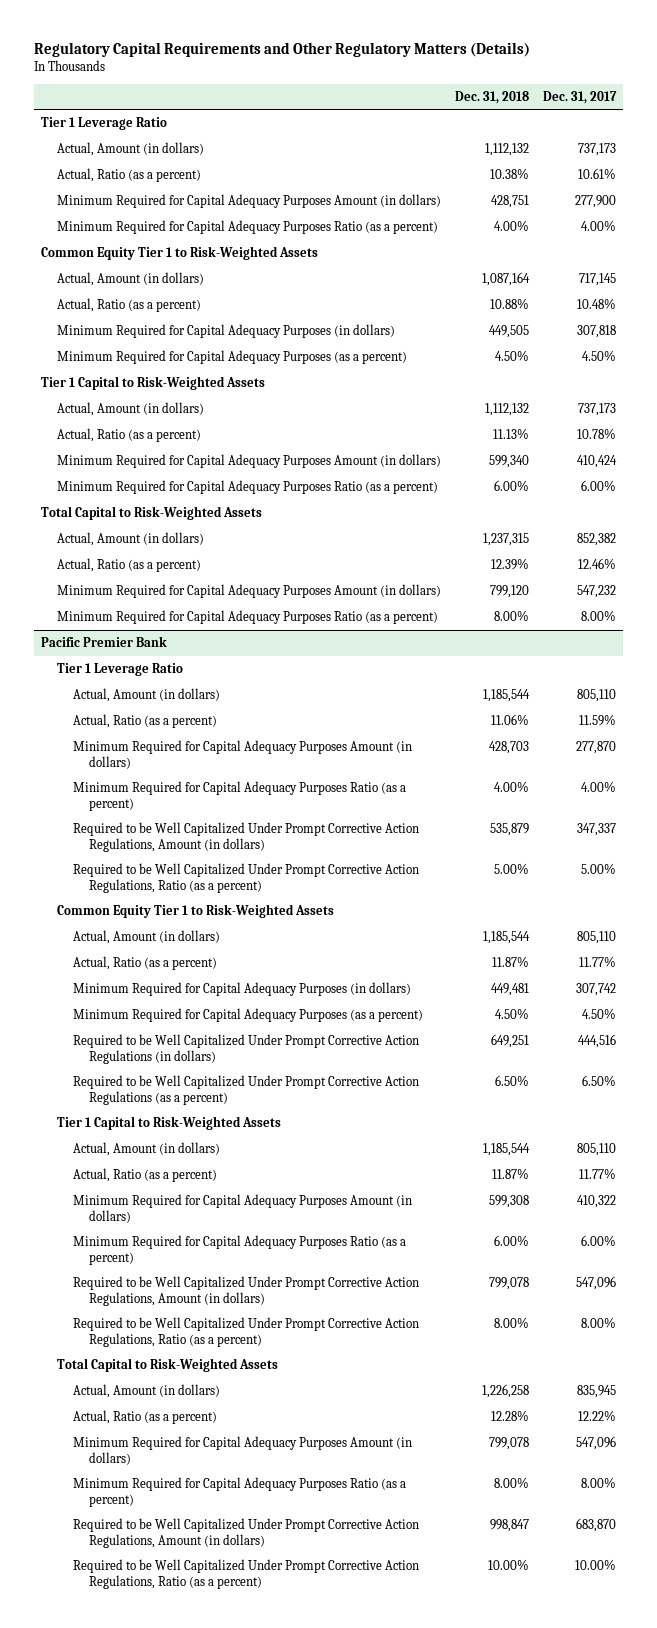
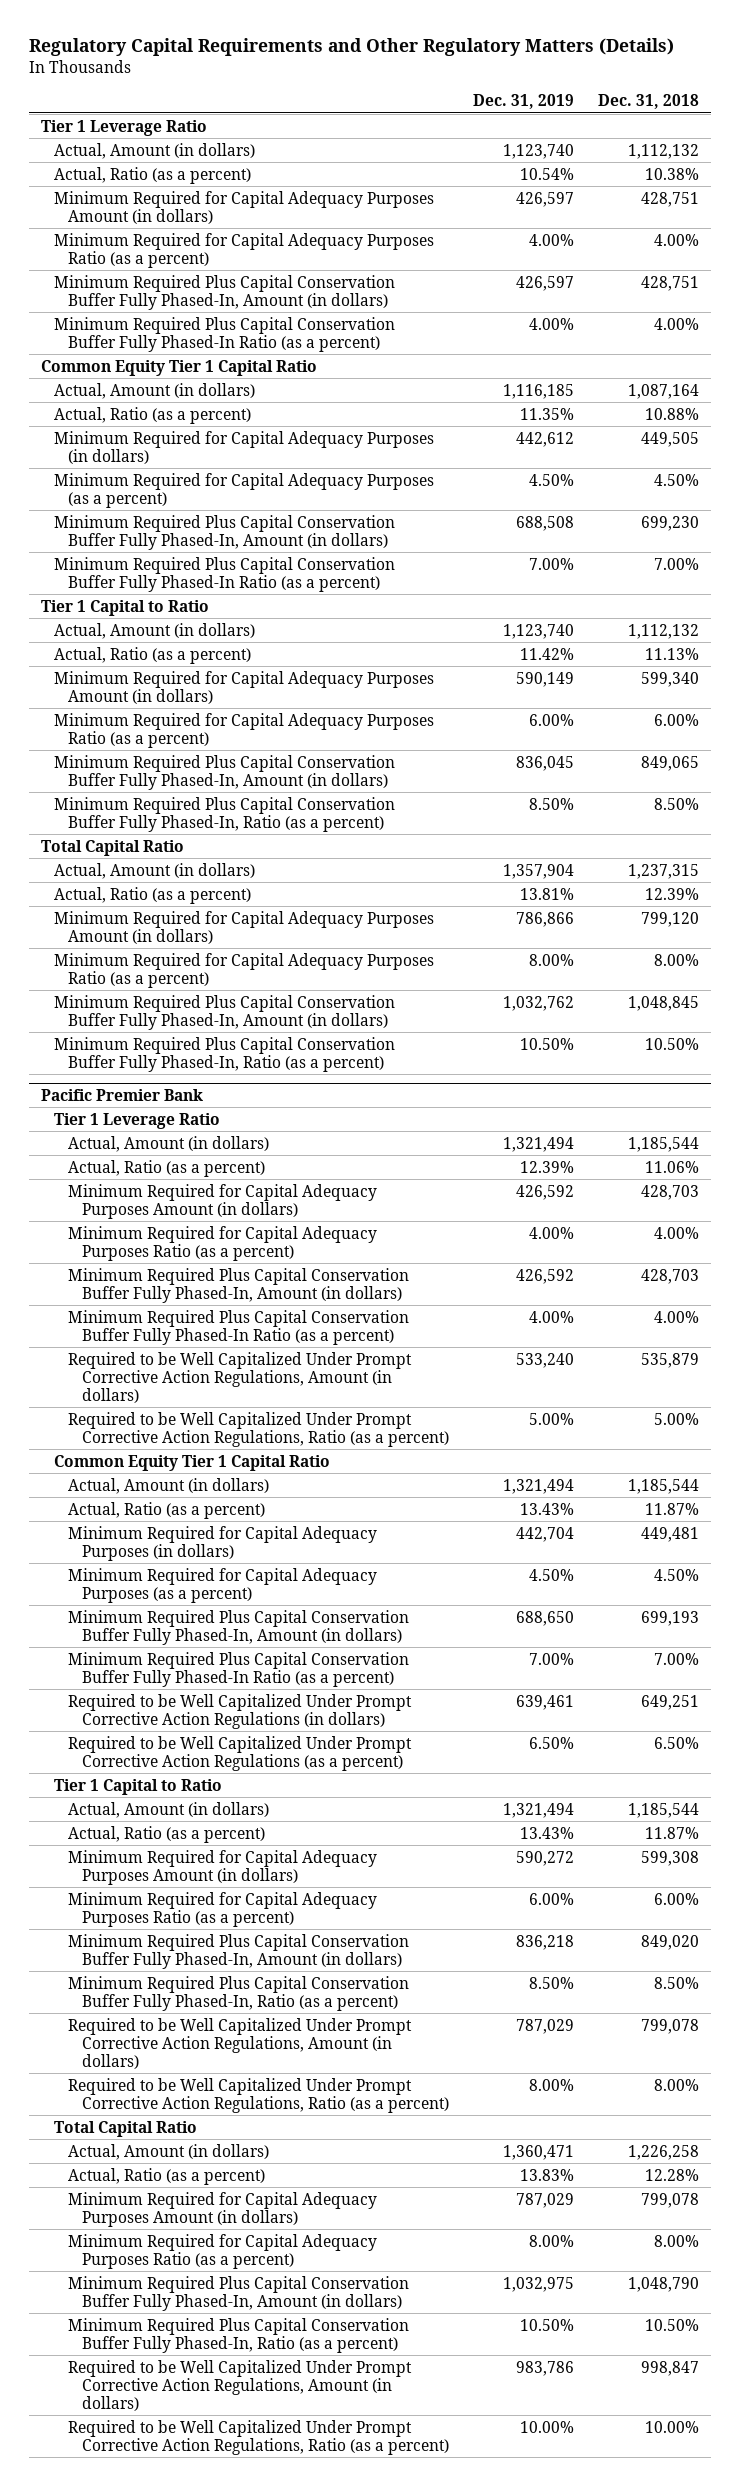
- | Dec. 31, 2018 | Dec. 31, 2017
+ | Dec. 31, 2019 | Dec. 31, 2018
- Common Equity Tier 1 to Risk-Weighted Assets
+ Minimum Required Plus Capital Conservation Buffer Fully Phased-In, Amount (in dollars) | 426,597 | 428,751
+ Minimum Required Plus Capital Conservation Buffer Fully Phased-In Ratio (as a percent) | 4.00% | 4.00%
+ Common Equity Tier 1 Capital Ratio
- Tier 1 Capital to Risk-Weighted Assets
+ Minimum Required Plus Capital Conservation Buffer Fully Phased-In, Amount (in dollars) | 688,508 | 699,230
+ Minimum Required Plus Capital Conservation Buffer Fully Phased-In Ratio (as a percent) | 7.00% | 7.00%
+ Tier 1 Capital to Ratio
- Total Capital to Risk-Weighted Assets
+ Minimum Required Plus Capital Conservation Buffer Fully Phased-In, Amount (in dollars) | 836,045 | 849,065
+ Minimum Required Plus Capital Conservation Buffer Fully Phased-In, Ratio (as a percent) | 8.50% | 8.50%
+ Total Capital Ratio
+ Minimum Required Plus Capital Conservation Buffer Fully Phased-In, Amount (in dollars) | 1,032,762 | 1,048,845
+ Minimum Required Plus Capital Conservation Buffer Fully Phased-In, Ratio (as a percent) | 10.50% | 10.50%
@ Pacific Premier Bank
+ Minimum Required Plus Capital Conservation Buffer Fully Phased-In, Amount (in dollars) | 426,592 | 428,703
+ Minimum Required Plus Capital Conservation Buffer Fully Phased-In Ratio (as a percent) | 4.00% | 4.00%
- Common Equity Tier 1 to Risk-Weighted Assets
+ Common Equity Tier 1 Capital Ratio
+ Minimum Required Plus Capital Conservation Buffer Fully Phased-In, Amount (in dollars) | 688,650 | 699,193
+ Minimum Required Plus Capital Conservation Buffer Fully Phased-In Ratio (as a percent) | 7.00% | 7.00%
- Tier 1 Capital to Risk-Weighted Assets
+ Tier 1 Capital to Ratio
+ Minimum Required Plus Capital Conservation Buffer Fully Phased-In, Amount (in dollars) | 836,218 | 849,020
+ Minimum Required Plus Capital Conservation Buffer Fully Phased-In, Ratio (as a percent) | 8.50% | 8.50%
- Total Capital to Risk-Weighted Assets
+ Total Capital Ratio
+ Minimum Required Plus Capital Conservation Buffer Fully Phased-In, Amount (in dollars) | 1,032,975 | 1,048,790
+ Minimum Required Plus Capital Conservation Buffer Fully Phased-In, Ratio (as a percent) | 10.50% | 10.50%

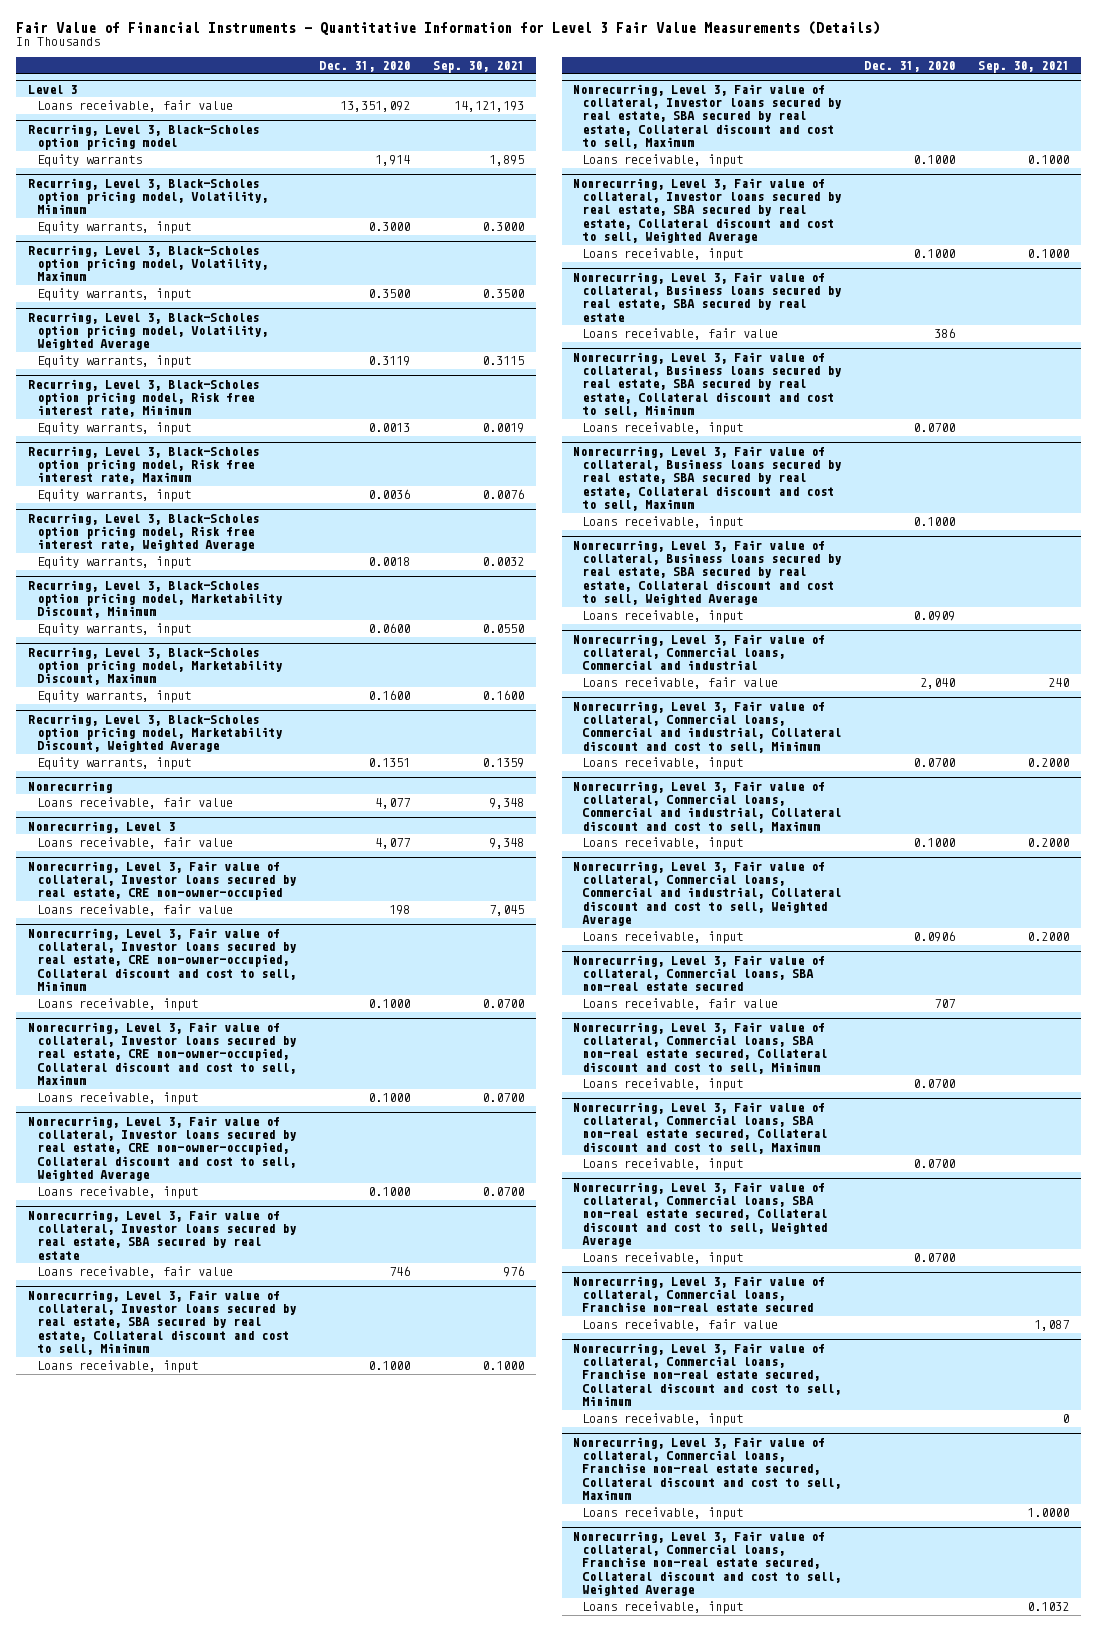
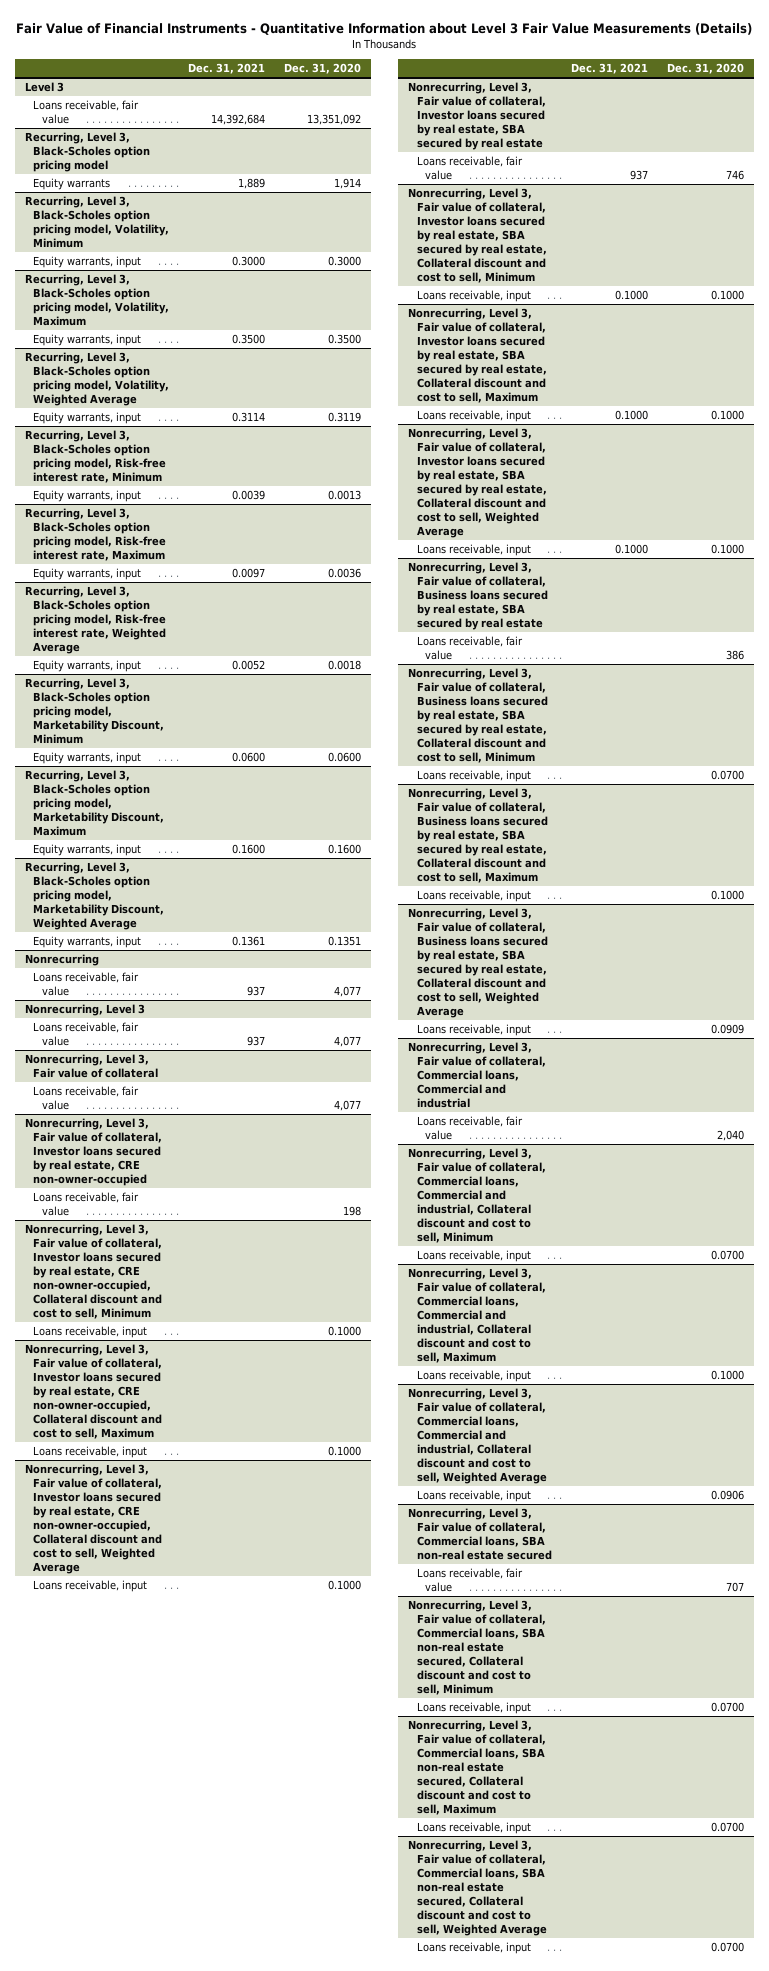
- Fair Value of Financial Instruments - Quantitative Information for Level 3 Fair Value Measurements (Details)
+ Fair Value of Financial Instruments - Quantitative Information about Level 3 Fair Value Measurements (Details)
- | Dec. 31, 2020 | Sep. 30, 2021
+ | Dec. 31, 2021 | Dec. 31, 2020
- Recurring, Level 3, Black-Scholes option pricing model, Risk free interest rate, Minimum
+ Recurring, Level 3, Black-Scholes option pricing model, Risk-free interest rate, Minimum
- Recurring, Level 3, Black-Scholes option pricing model, Risk free interest rate, Maximum
+ Recurring, Level 3, Black-Scholes option pricing model, Risk-free interest rate, Maximum
- Recurring, Level 3, Black-Scholes option pricing model, Risk free interest rate, Weighted Average
+ Recurring, Level 3, Black-Scholes option pricing model, Risk-free interest rate, Weighted Average
+ Nonrecurring, Level 3, Fair value of collateral
+ Loans receivable, fair value | | 4,077
- Nonrecurring, Level 3, Fair value of collateral, Commercial loans, Franchise non-real estate secured
- Loans receivable, fair value | | 1,087
- Nonrecurring, Level 3, Fair value of collateral, Commercial loans, Franchise non-real estate secured, Collateral discount and cost to sell, Minimum
- Loans receivable, input | | 0
- Nonrecurring, Level 3, Fair value of collateral, Commercial loans, Franchise non-real estate secured, Collateral discount and cost to sell, Maximum
- Loans receivable, input | | 1.0000
- Nonrecurring, Level 3, Fair value of collateral, Commercial loans, Franchise non-real estate secured, Collateral discount and cost to sell, Weighted Average
- Loans receivable, input | | 0.1032

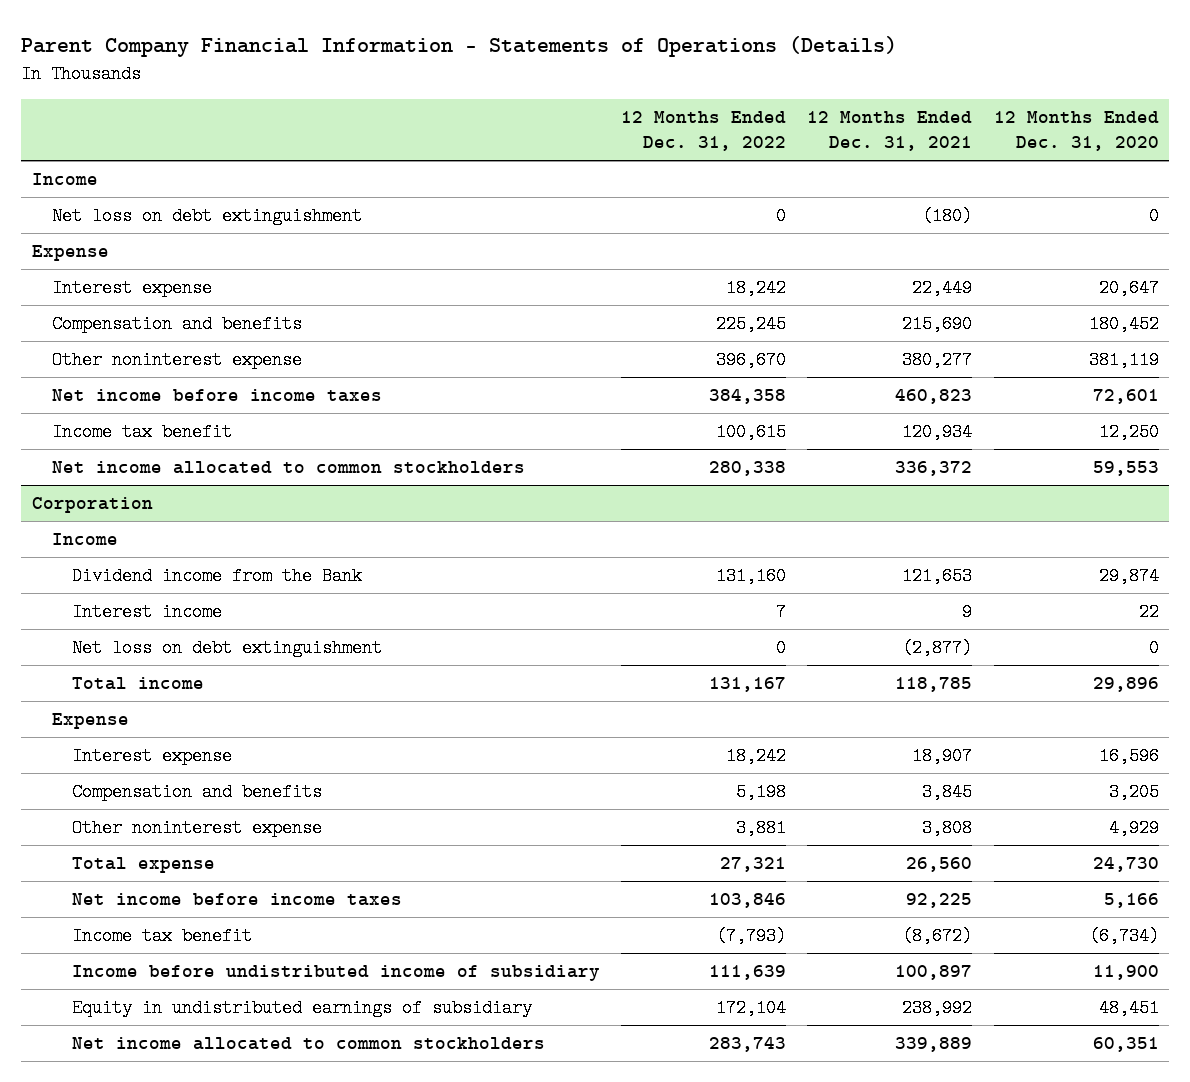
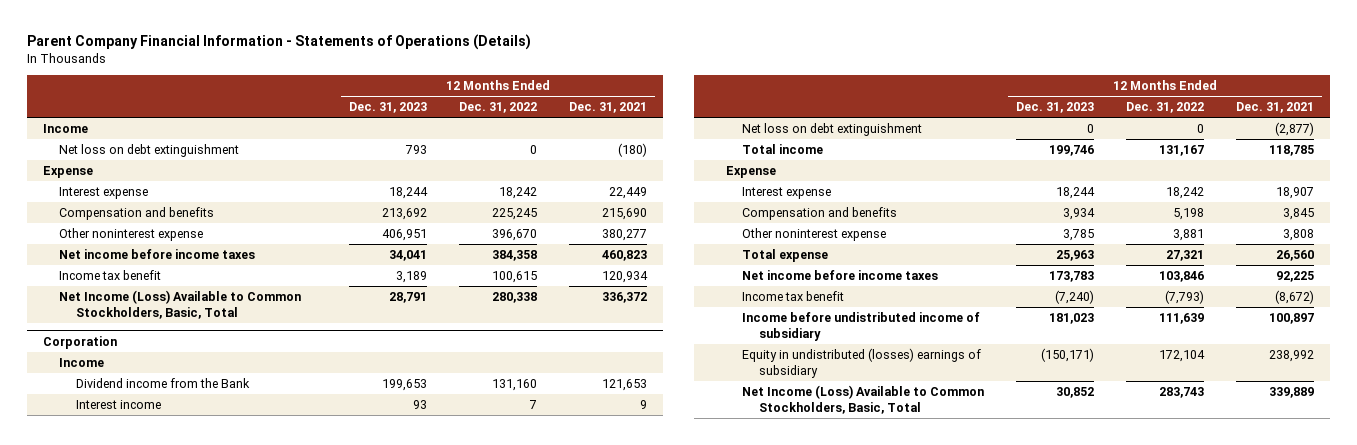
- | 12 Months Ended Dec. 31, 2022 | 12 Months Ended Dec. 31, 2021 | 12 Months Ended Dec. 31, 2020
+ | 12 Months Ended Dec. 31, 2023 | 12 Months Ended Dec. 31, 2022 | 12 Months Ended Dec. 31, 2021
- Net income allocated to common stockholders | 280,338 | 336,372 | 59,553
+ Net Income (Loss) Available to Common Stockholders, Basic, Total | 28,791 | 280,338 | 336,372
@ Corporation
- Equity in undistributed earnings of subsidiary | 172,104 | 238,992 | 48,451
- Net income allocated to common stockholders | 283,743 | 339,889 | 60,351
+ Equity in undistributed (losses) earnings of subsidiary | (150,171) | 172,104 | 238,992
+ Net Income (Loss) Available to Common Stockholders, Basic, Total | 30,852 | 283,743 | 339,889

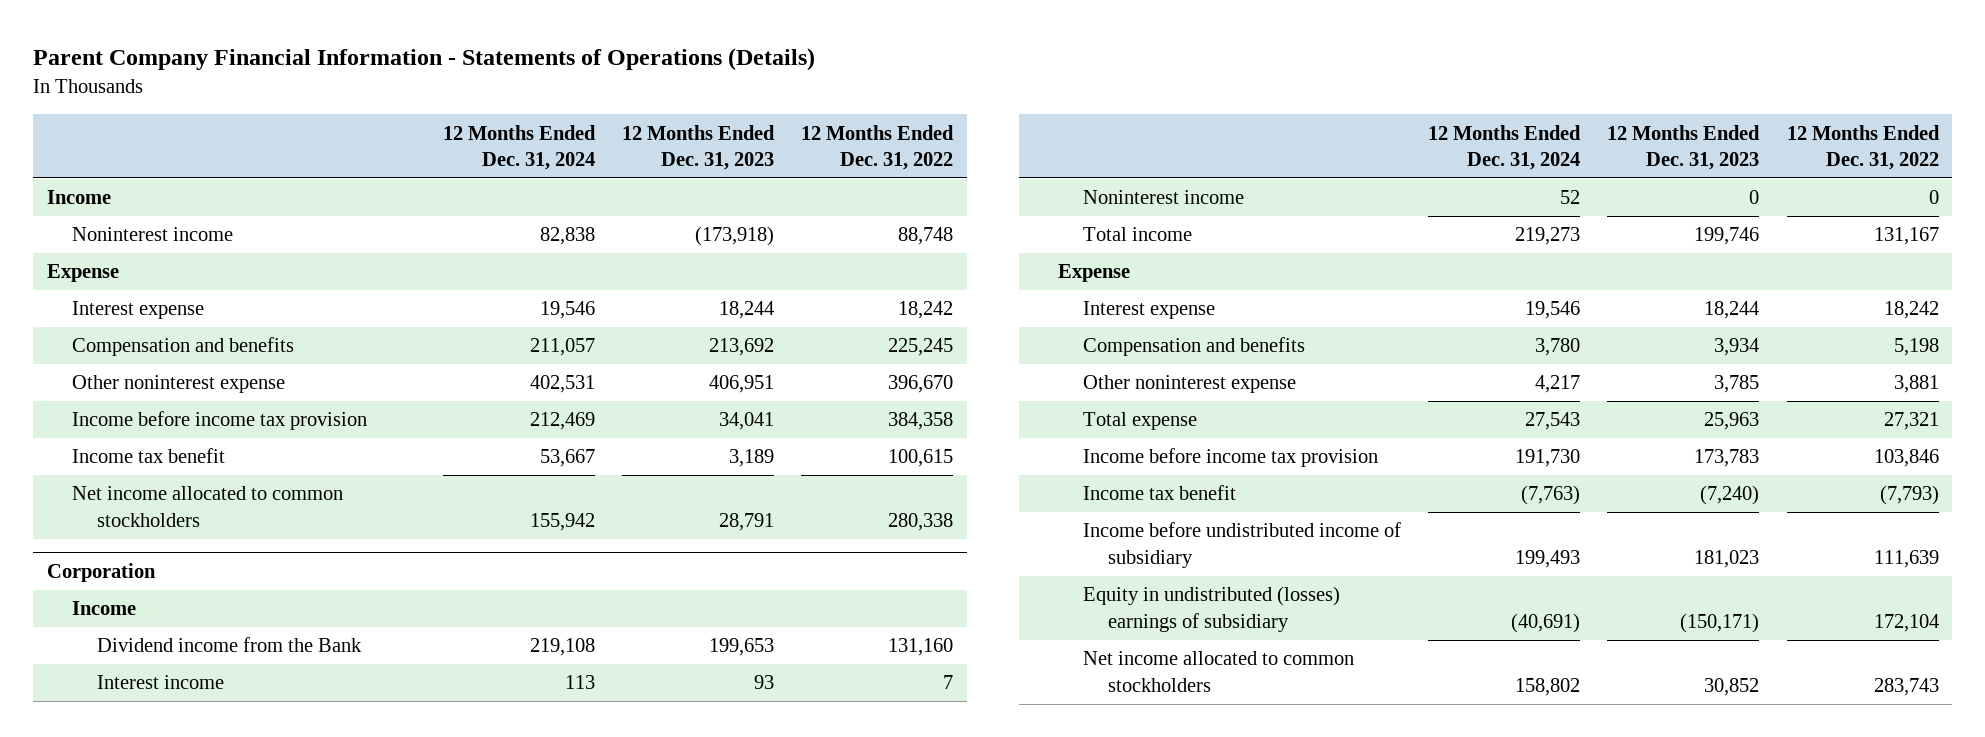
- | 12 Months Ended Dec. 31, 2023 | 12 Months Ended Dec. 31, 2022 | 12 Months Ended Dec. 31, 2021
+ | 12 Months Ended Dec. 31, 2024 | 12 Months Ended Dec. 31, 2023 | 12 Months Ended Dec. 31, 2022
- Net loss on debt extinguishment | 793 | 0 | (180)
+ Noninterest income | 82,838 | (173,918) | 88,748
- Net income before income taxes | 34,041 | 384,358 | 460,823
+ Income before income tax provision | 212,469 | 34,041 | 384,358
- Net Income (Loss) Available to Common Stockholders, Basic, Total | 28,791 | 280,338 | 336,372
+ Net income allocated to common stockholders | 155,942 | 28,791 | 280,338
@ Corporation
- Net loss on debt extinguishment | 0 | 0 | (2,877)
+ Noninterest income | 52 | 0 | 0
- Net income before income taxes | 173,783 | 103,846 | 92,225
+ Income before income tax provision | 191,730 | 173,783 | 103,846
- Net Income (Loss) Available to Common Stockholders, Basic, Total | 30,852 | 283,743 | 339,889
+ Net income allocated to common stockholders | 158,802 | 30,852 | 283,743

